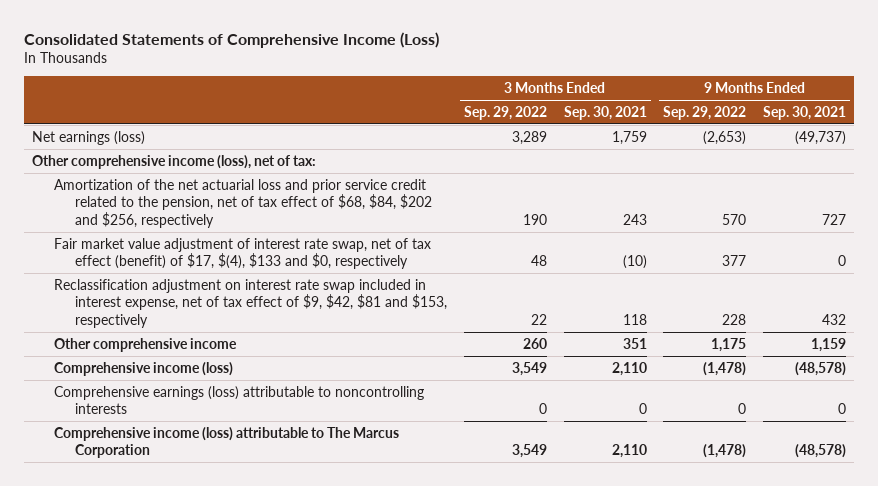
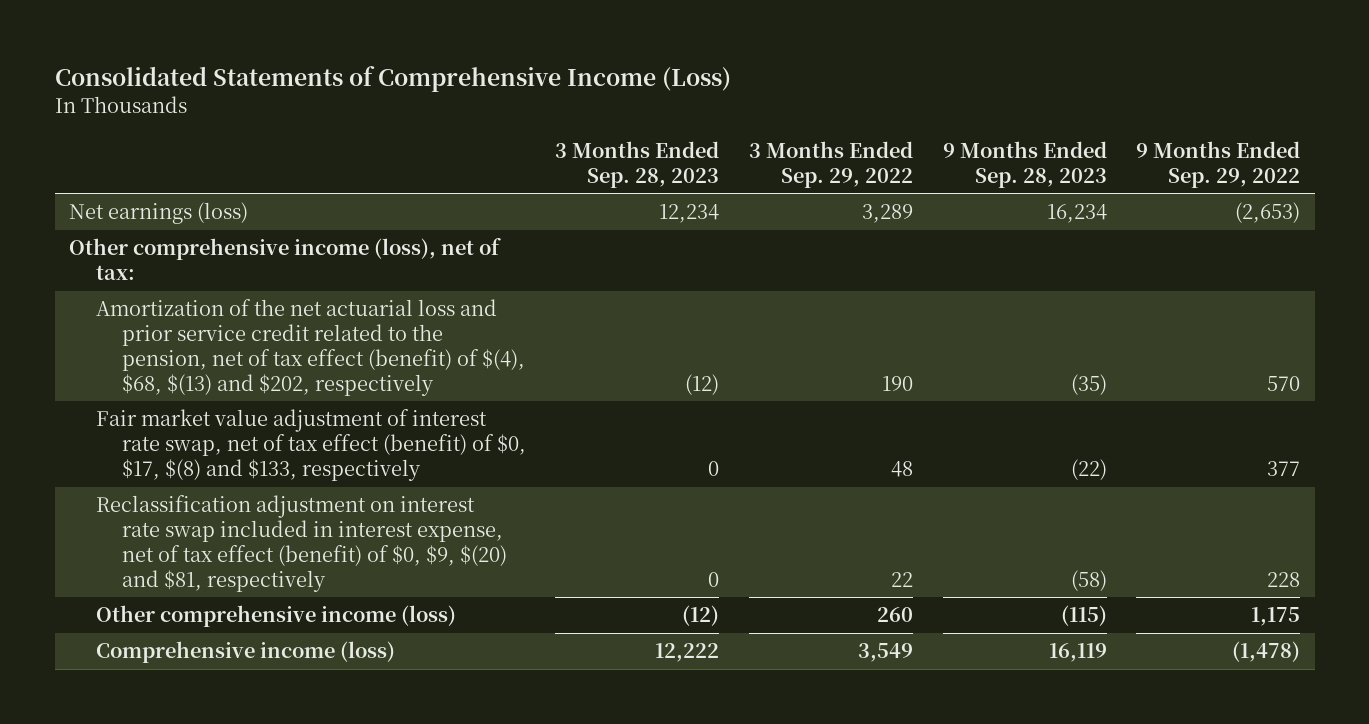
- | 3 Months Ended Sep. 29, 2022 | 3 Months Ended Sep. 30, 2021 | 9 Months Ended Sep. 29, 2022 | 9 Months Ended Sep. 30, 2021
+ | 3 Months Ended Sep. 28, 2023 | 3 Months Ended Sep. 29, 2022 | 9 Months Ended Sep. 28, 2023 | 9 Months Ended Sep. 29, 2022
- Amortization of the net actuarial loss and prior service credit related to the pension, net of tax effect of $68, $84, $202 and $256, respectively | 190 | 243 | 570 | 727
- Fair market value adjustment of interest rate swap, net of tax effect (benefit) of $17, $(4), $133 and $0, respectively | 48 | (10) | 377 | 0
- Reclassification adjustment on interest rate swap included in interest expense, net of tax effect of $9, $42, $81 and $153, respectively | 22 | 118 | 228 | 432
- Other comprehensive income | 260 | 351 | 1,175 | 1,159
+ Amortization of the net actuarial loss and prior service credit related to the pension, net of tax effect (benefit) of $(4), $68, $(13) and $202, respectively | (12) | 190 | (35) | 570
+ Fair market value adjustment of interest rate swap, net of tax effect (benefit) of $0, $17, $(8) and $133, respectively | 0 | 48 | (22) | 377
+ Reclassification adjustment on interest rate swap included in interest expense, net of tax effect (benefit) of $0, $9, $(20) and $81, respectively | 0 | 22 | (58) | 228
+ Other comprehensive income (loss) | (12) | 260 | (115) | 1,175
- Comprehensive earnings (loss) attributable to noncontrolling interests | 0 | 0 | 0 | 0
- Comprehensive income (loss) attributable to The Marcus Corporation | 3,549 | 2,110 | (1,478) | (48,578)

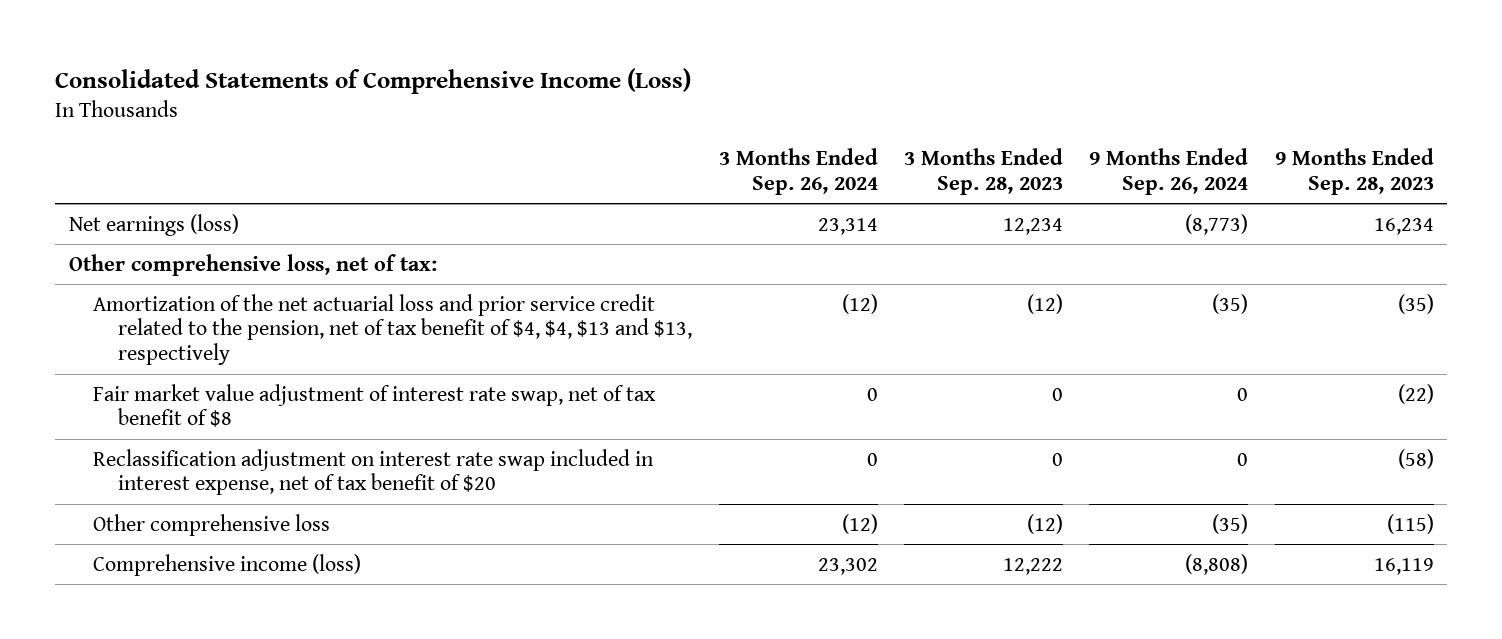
- | 3 Months Ended Sep. 28, 2023 | 3 Months Ended Sep. 29, 2022 | 9 Months Ended Sep. 28, 2023 | 9 Months Ended Sep. 29, 2022
+ | 3 Months Ended Sep. 26, 2024 | 3 Months Ended Sep. 28, 2023 | 9 Months Ended Sep. 26, 2024 | 9 Months Ended Sep. 28, 2023
- Other comprehensive income (loss), net of tax:
- Amortization of the net actuarial loss and prior service credit related to the pension, net of tax effect (benefit) of $(4), $68, $(13) and $202, respectively | (12) | 190 | (35) | 570
- Fair market value adjustment of interest rate swap, net of tax effect (benefit) of $0, $17, $(8) and $133, respectively | 0 | 48 | (22) | 377
- Reclassification adjustment on interest rate swap included in interest expense, net of tax effect (benefit) of $0, $9, $(20) and $81, respectively | 0 | 22 | (58) | 228
- Other comprehensive income (loss) | (12) | 260 | (115) | 1,175
+ Other comprehensive loss, net of tax:
+ Amortization of the net actuarial loss and prior service credit related to the pension, net of tax benefit of $4, $4, $13 and $13, respectively | (12) | (12) | (35) | (35)
+ Fair market value adjustment of interest rate swap, net of tax benefit of $8 | 0 | 0 | 0 | (22)
+ Reclassification adjustment on interest rate swap included in interest expense, net of tax benefit of $20 | 0 | 0 | 0 | (58)
+ Other comprehensive loss | (12) | (12) | (35) | (115)

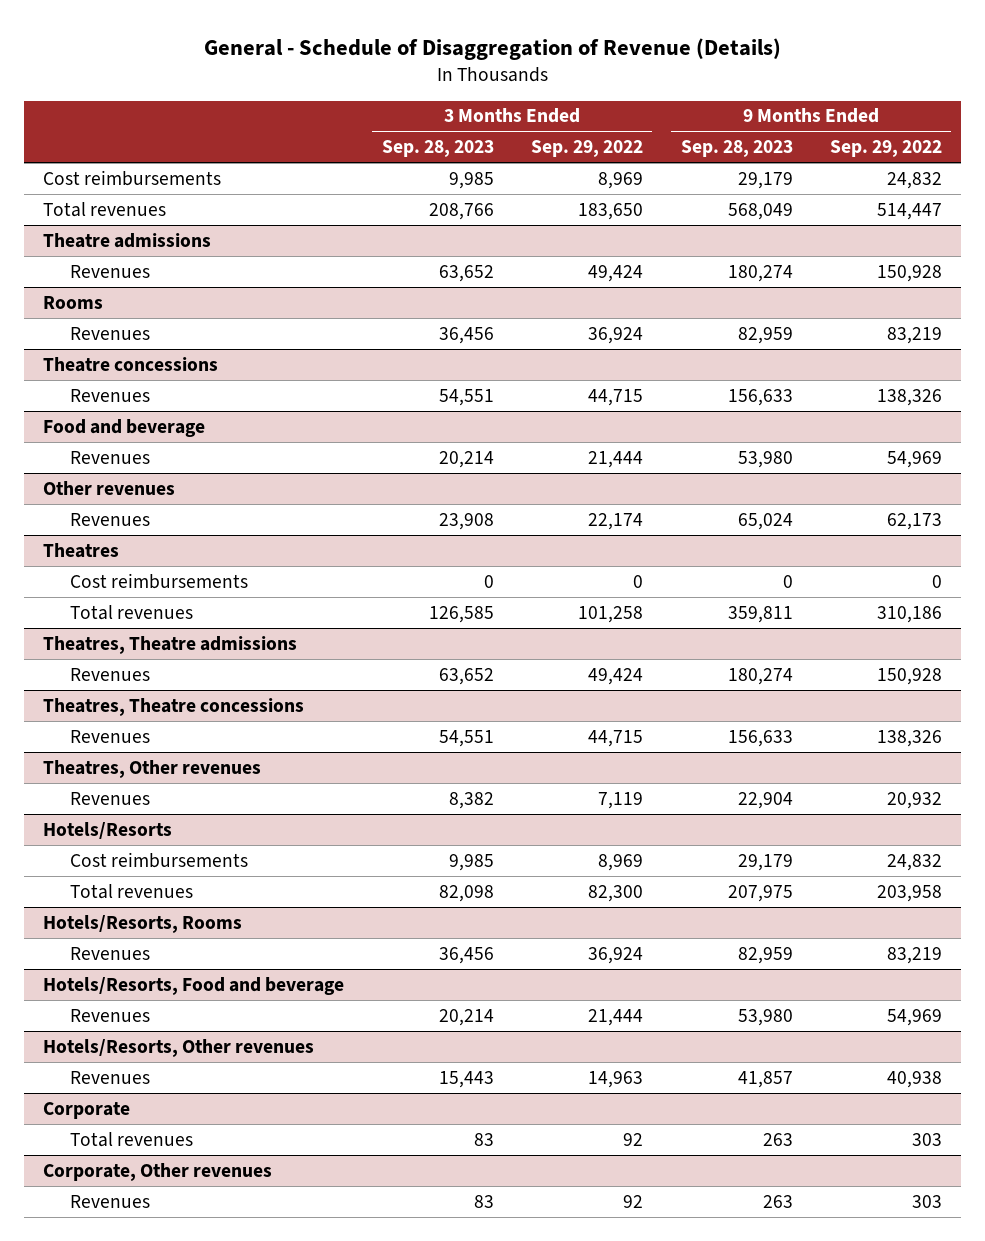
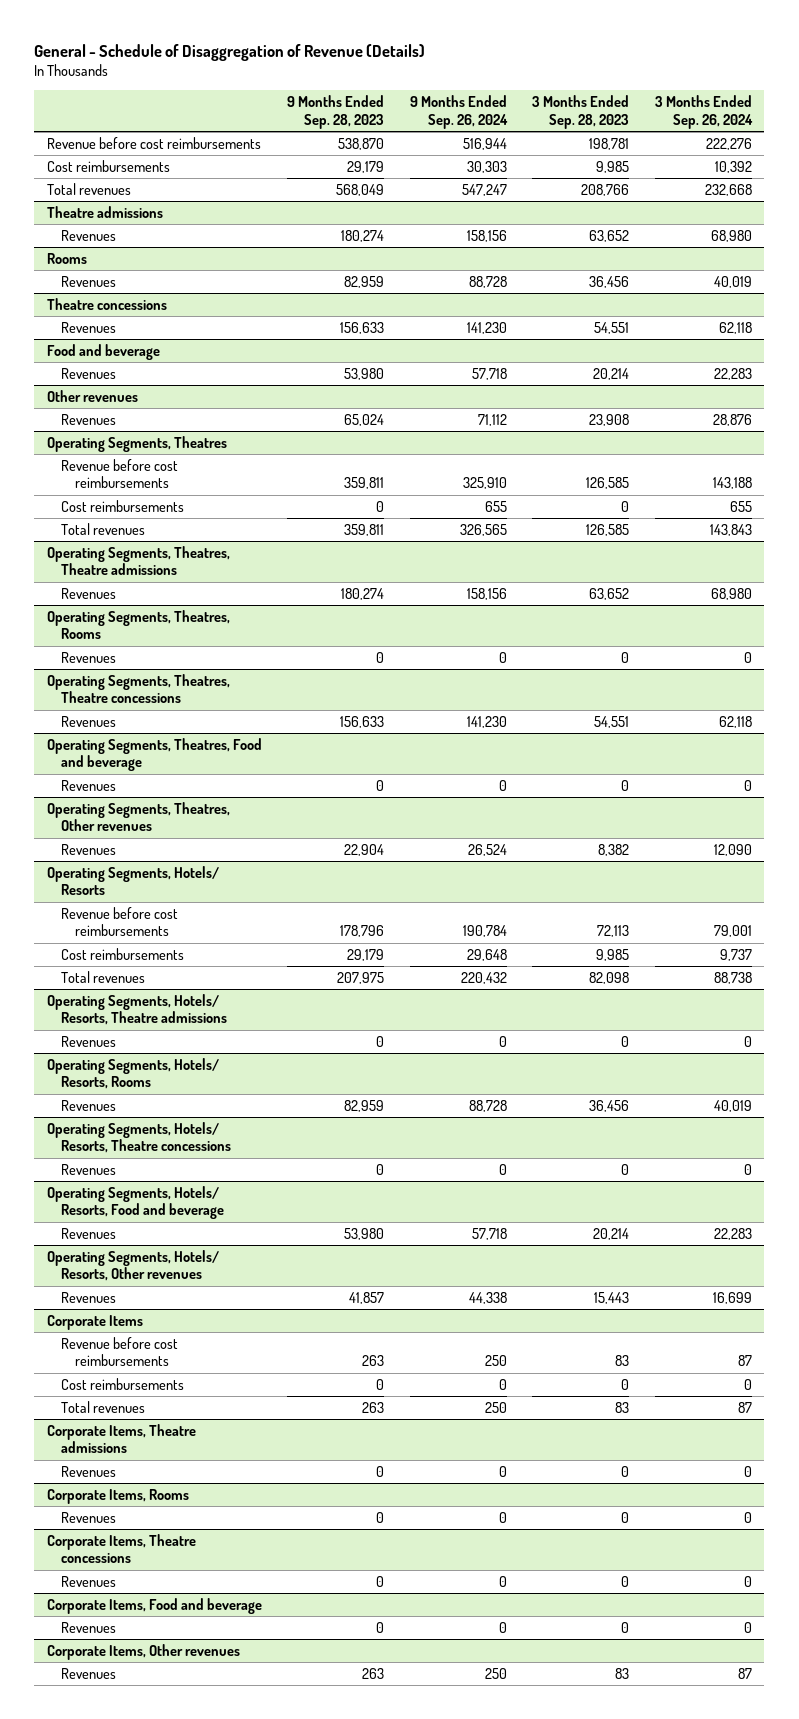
- | 3 Months Ended Sep. 28, 2023 | 3 Months Ended Sep. 29, 2022 | 9 Months Ended Sep. 28, 2023 | 9 Months Ended Sep. 29, 2022
+ | 9 Months Ended Sep. 28, 2023 | 9 Months Ended Sep. 26, 2024 | 3 Months Ended Sep. 28, 2023 | 3 Months Ended Sep. 26, 2024
+ Revenue before cost reimbursements | 538,870 | 516,944 | 198,781 | 222,276
- Theatres
+ Operating Segments, Theatres
+ Revenue before cost reimbursements | 359,811 | 325,910 | 126,585 | 143,188
- Theatres, Theatre admissions
+ Operating Segments, Theatres, Theatre admissions
- Theatres, Theatre concessions
+ Operating Segments, Theatres, Rooms
+ Revenues | 0 | 0 | 0 | 0
+ Operating Segments, Theatres, Theatre concessions
- Theatres, Other revenues
+ Operating Segments, Theatres, Food and beverage
+ Revenues | 0 | 0 | 0 | 0
+ Operating Segments, Theatres, Other revenues
- Hotels/Resorts
+ Operating Segments, Hotels/ Resorts
+ Revenue before cost reimbursements | 178,796 | 190,784 | 72,113 | 79,001
- Hotels/Resorts, Rooms
+ Operating Segments, Hotels/ Resorts, Theatre admissions
+ Revenues | 0 | 0 | 0 | 0
+ Operating Segments, Hotels/ Resorts, Rooms
- Hotels/Resorts, Food and beverage
+ Operating Segments, Hotels/ Resorts, Theatre concessions
+ Revenues | 0 | 0 | 0 | 0
+ Operating Segments, Hotels/ Resorts, Food and beverage
- Hotels/Resorts, Other revenues
+ Operating Segments, Hotels/ Resorts, Other revenues
- Corporate
+ Corporate Items
+ Revenue before cost reimbursements | 263 | 250 | 83 | 87
+ Cost reimbursements | 0 | 0 | 0 | 0
- Corporate, Other revenues
+ Corporate Items, Theatre admissions
+ Revenues | 0 | 0 | 0 | 0
+ Corporate Items, Rooms
+ Revenues | 0 | 0 | 0 | 0
+ Corporate Items, Theatre concessions
+ Revenues | 0 | 0 | 0 | 0
+ Corporate Items, Food and beverage
+ Revenues | 0 | 0 | 0 | 0
+ Corporate Items, Other revenues

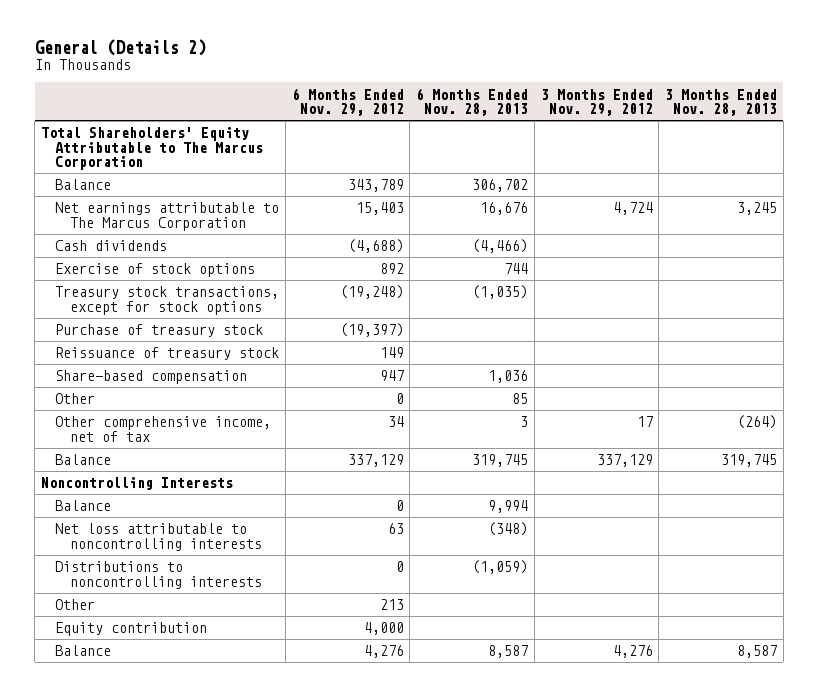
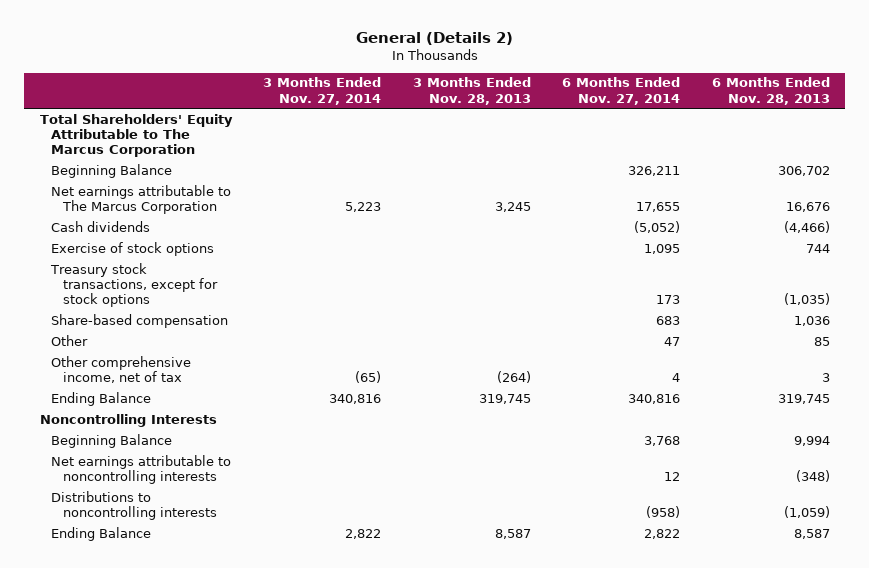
- | 6 Months Ended Nov. 29, 2012 | 6 Months Ended Nov. 28, 2013 | 3 Months Ended Nov. 29, 2012 | 3 Months Ended Nov. 28, 2013
+ | 3 Months Ended Nov. 27, 2014 | 3 Months Ended Nov. 28, 2013 | 6 Months Ended Nov. 27, 2014 | 6 Months Ended Nov. 28, 2013
- Balance | 343,789 | 306,702 | |
+ Beginning Balance | | | 326,211 | 306,702
- Purchase of treasury stock | (19,397) | | |
- Reissuance of treasury stock | 149 | | |
- Balance | 337,129 | 319,745 | 337,129 | 319,745
+ Ending Balance | 340,816 | 319,745 | 340,816 | 319,745
- Balance | 0 | 9,994 | |
- Net loss attributable to noncontrolling interests | 63 | (348) | |
+ Beginning Balance | | | 3,768 | 9,994
+ Net earnings attributable to noncontrolling interests | | | 12 | (348)
- Other | 213 | | |
- Equity contribution | 4,000 | | |
- Balance | 4,276 | 8,587 | 4,276 | 8,587
+ Ending Balance | 2,822 | 8,587 | 2,822 | 8,587

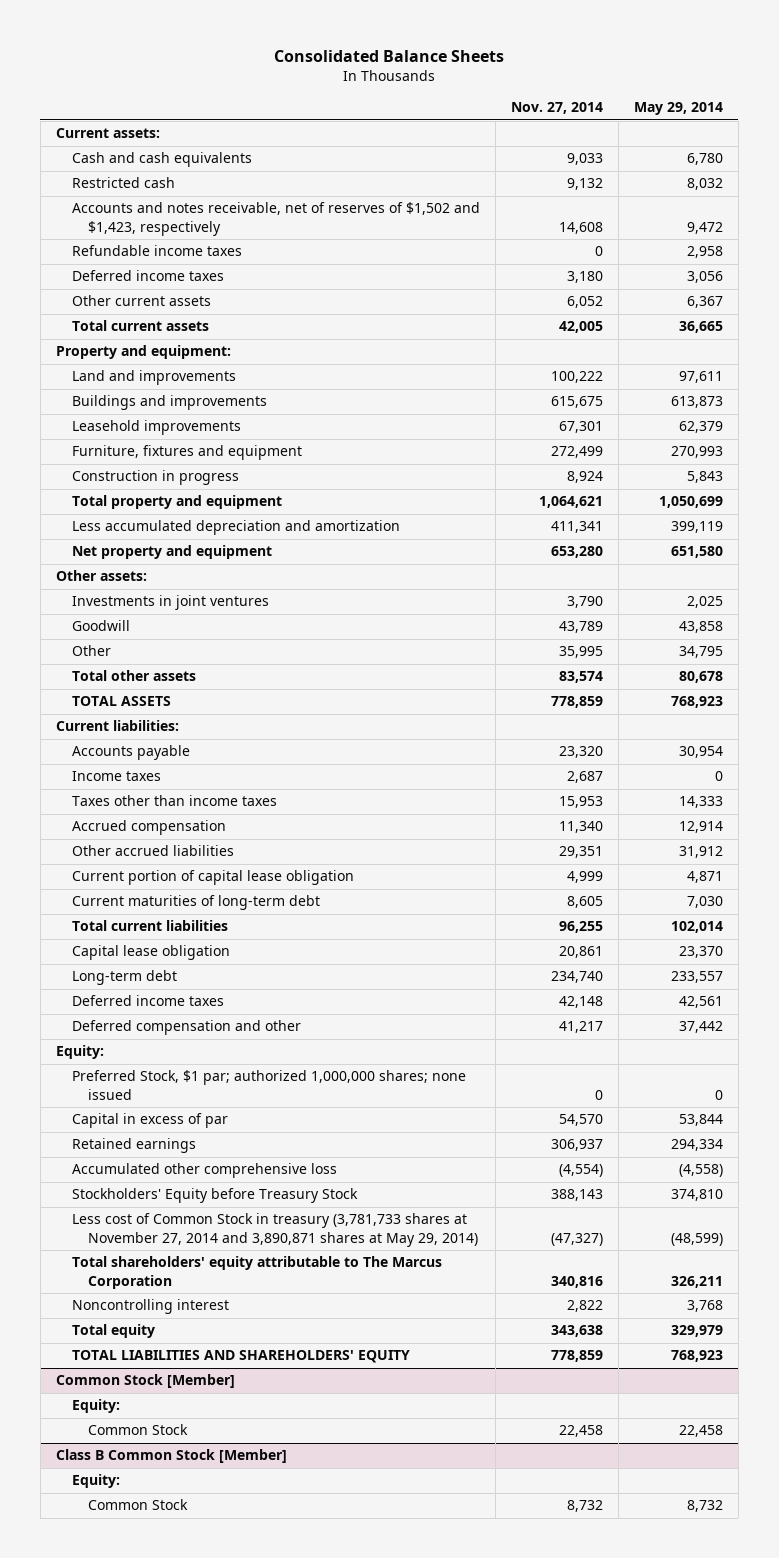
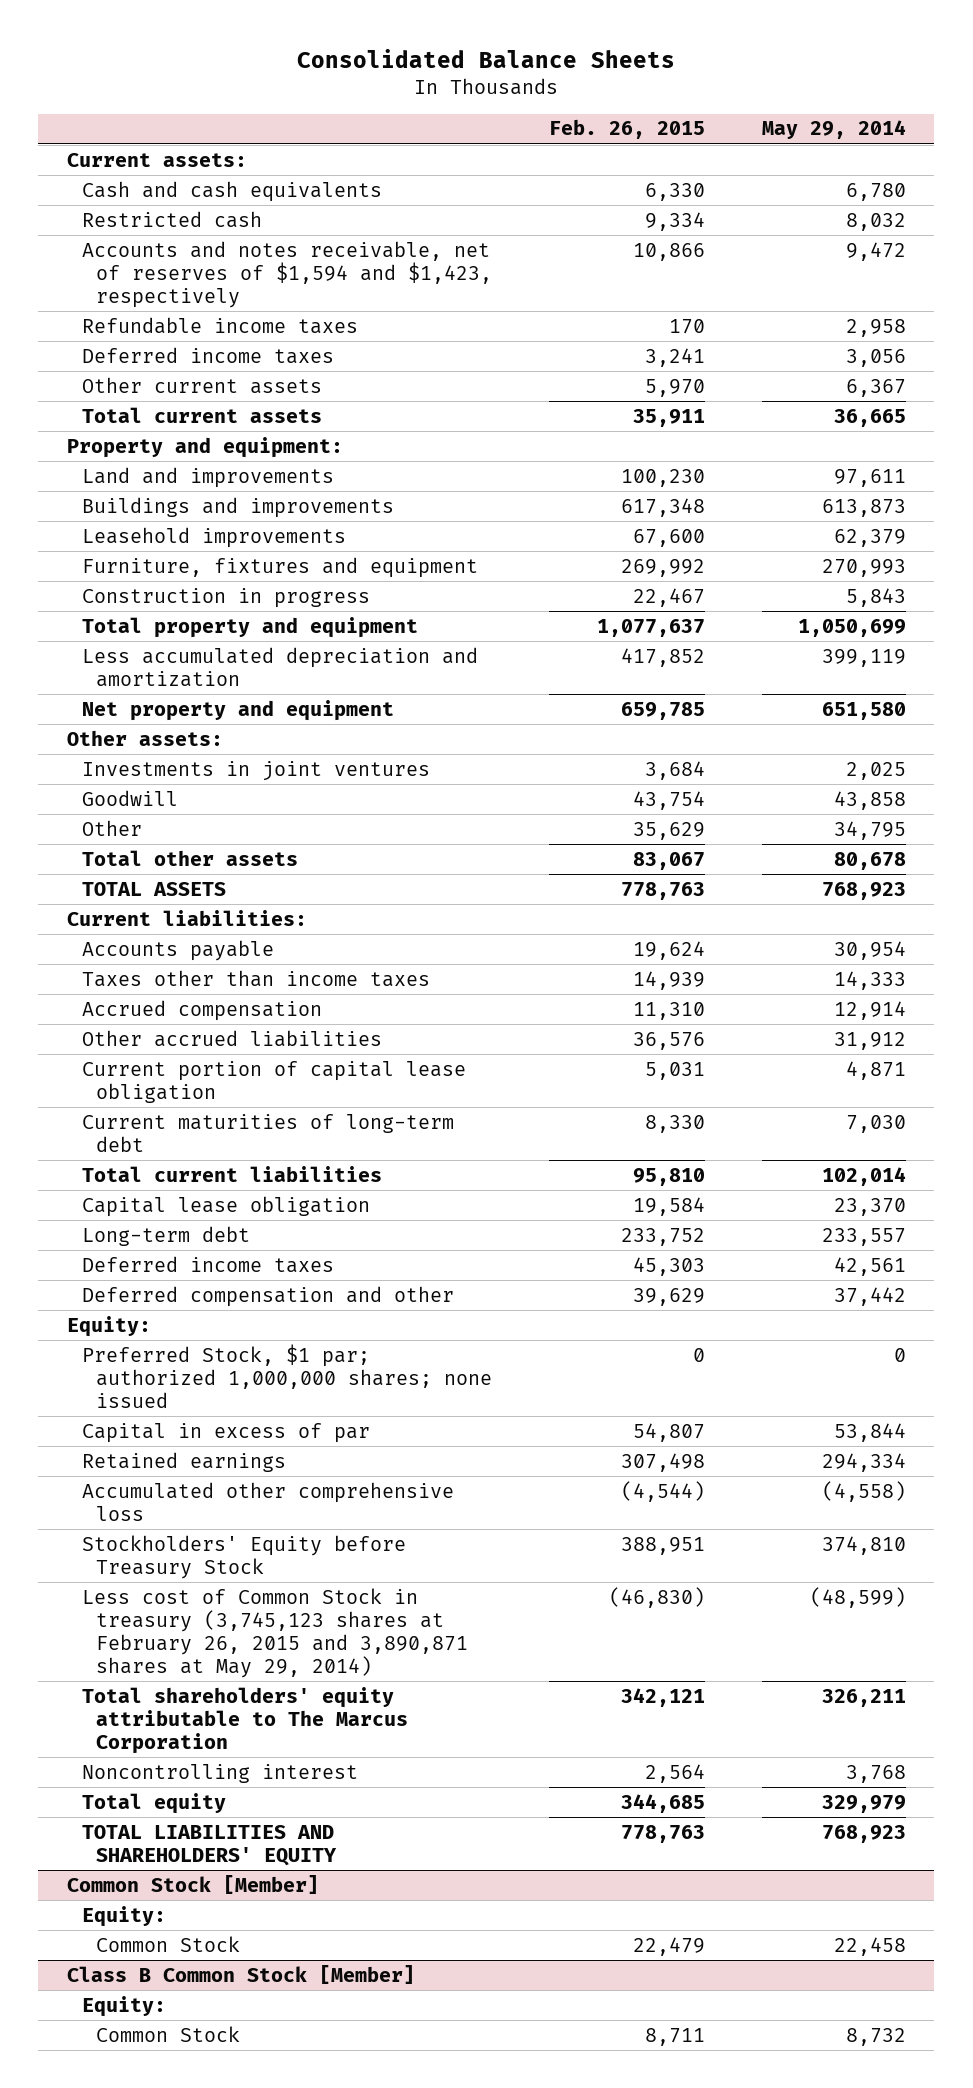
- | Nov. 27, 2014 | May 29, 2014
+ | Feb. 26, 2015 | May 29, 2014
- Accounts and notes receivable, net of reserves of $1,502 and $1,423, respectively | 14,608 | 9,472
+ Accounts and notes receivable, net of reserves of $1,594 and $1,423, respectively | 10,866 | 9,472
- Income taxes | 2,687 | 0
- Less cost of Common Stock in treasury (3,781,733 shares at November 27, 2014 and 3,890,871 shares at May 29, 2014) | (47,327) | (48,599)
+ Less cost of Common Stock in treasury (3,745,123 shares at February 26, 2015 and 3,890,871 shares at May 29, 2014) | (46,830) | (48,599)

